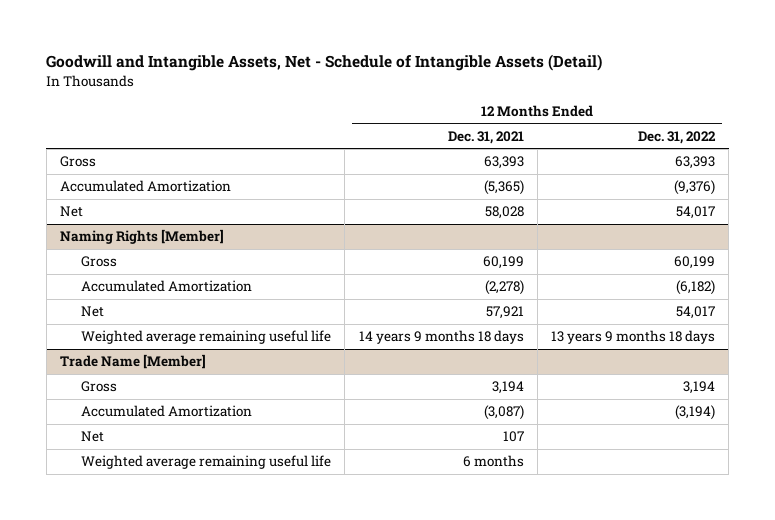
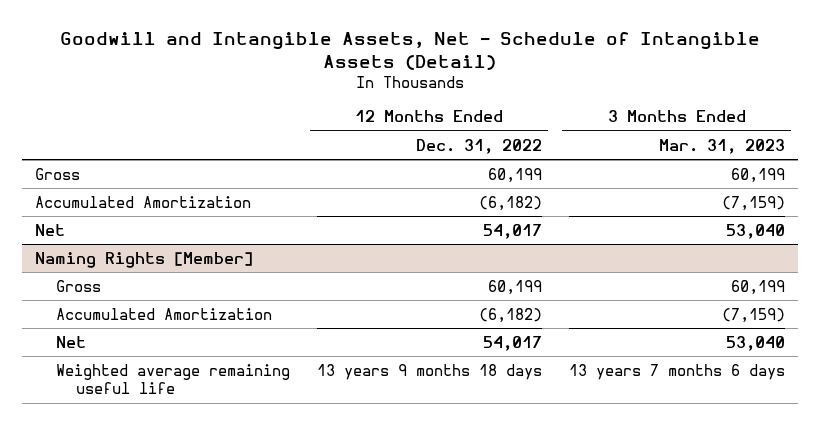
- | 12 Months Ended Dec. 31, 2021 | 12 Months Ended Dec. 31, 2022
+ | 12 Months Ended Dec. 31, 2022 | 3 Months Ended Mar. 31, 2023
- Gross | 63,393 | 63,393
- Accumulated Amortization | (5,365) | (9,376)
+ Gross | 60,199 | 60,199
+ Accumulated Amortization | (6,182) | (7,159)
- Trade Name [Member]
- Gross | 3,194 | 3,194
- Accumulated Amortization | (3,087) | (3,194)
- Net | 107 |
- Weighted average remaining useful life | 6 months |

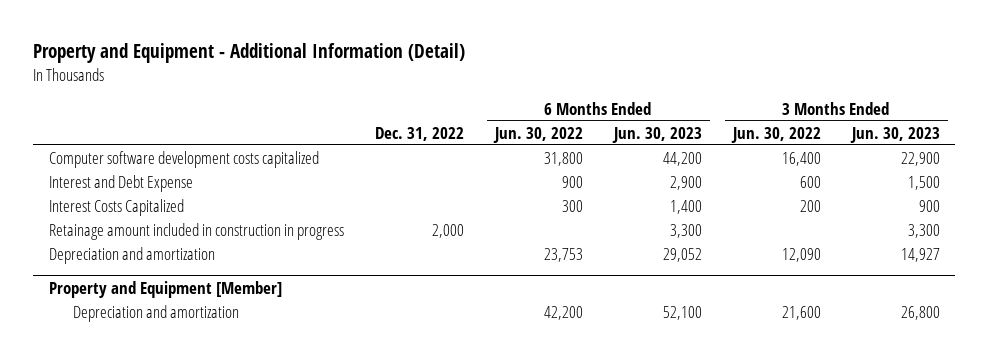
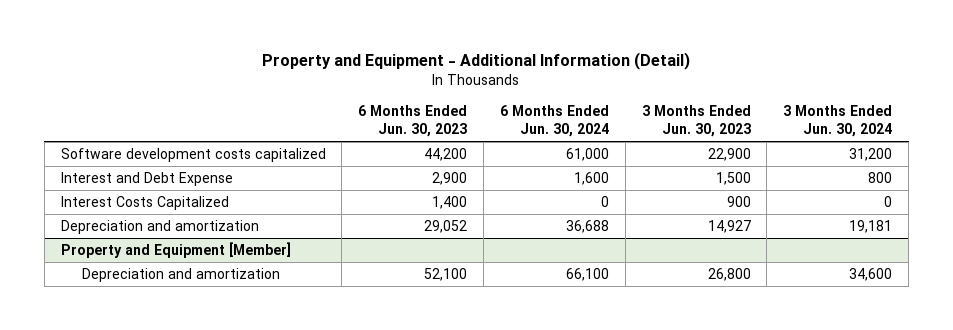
- | Dec. 31, 2022 | 6 Months Ended Jun. 30, 2022 | 6 Months Ended Jun. 30, 2023 | 3 Months Ended Jun. 30, 2022 | 3 Months Ended Jun. 30, 2023
+ | 6 Months Ended Jun. 30, 2023 | 6 Months Ended Jun. 30, 2024 | 3 Months Ended Jun. 30, 2023 | 3 Months Ended Jun. 30, 2024
- Computer software development costs capitalized | | 31,800 | 44,200 | 16,400 | 22,900
+ Software development costs capitalized | 44,200 | 61,000 | 22,900 | 31,200
- Retainage amount included in construction in progress | 2,000 | | 3,300 | | 3,300

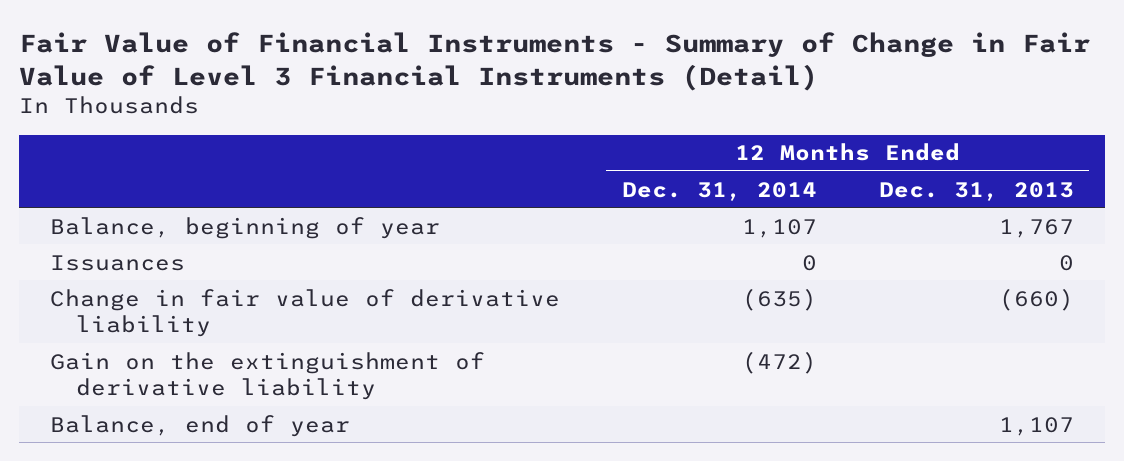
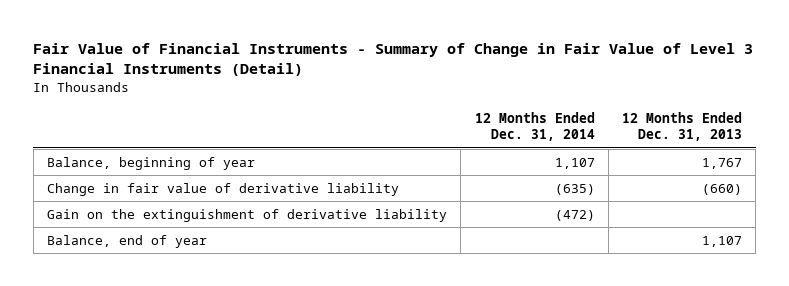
- Issuances | 0 | 0

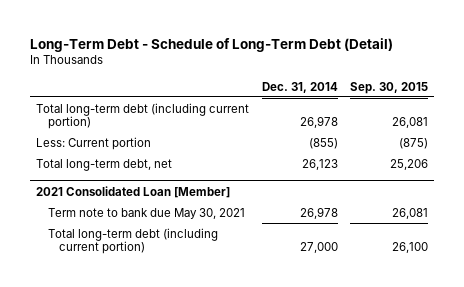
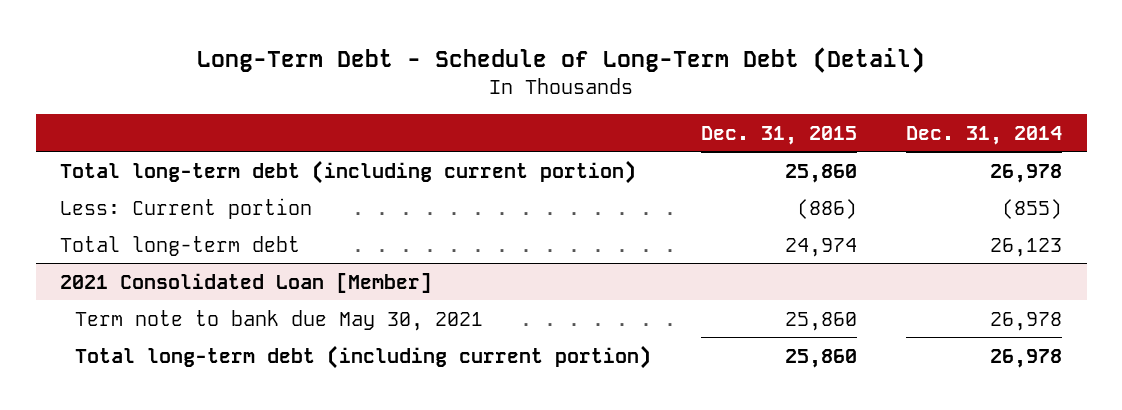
- | Dec. 31, 2014 | Sep. 30, 2015
+ | Dec. 31, 2015 | Dec. 31, 2014
- Total long-term debt, net | 26,123 | 25,206
+ Total long-term debt | 24,974 | 26,123
@ 2021 Consolidated Loan [Member]
- Total long-term debt (including current portion) | 27,000 | 26,100
+ Total long-term debt (including current portion) | 25,860 | 26,978

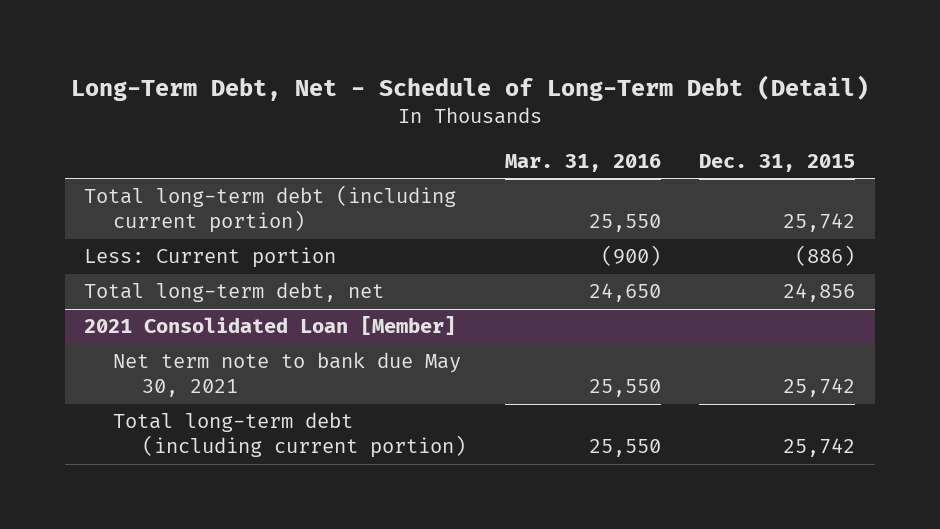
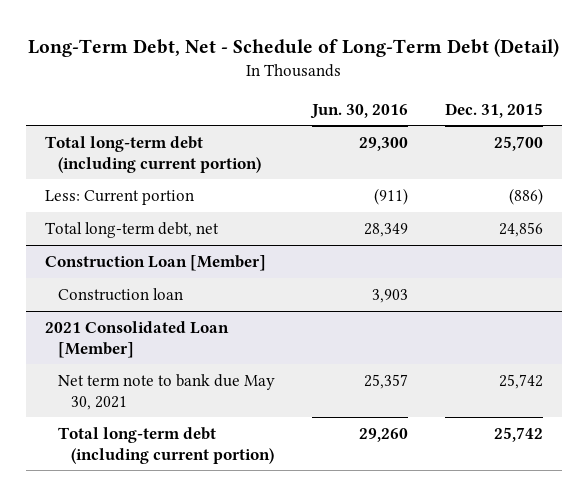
- | Mar. 31, 2016 | Dec. 31, 2015
+ | Jun. 30, 2016 | Dec. 31, 2015
- Total long-term debt (including current portion) | 25,550 | 25,742
+ Total long-term debt (including current portion) | 29,300 | 25,700
+ Construction Loan [Member]
+ Construction loan | 3,903 |

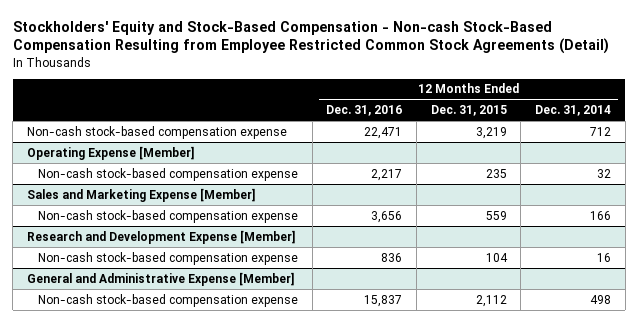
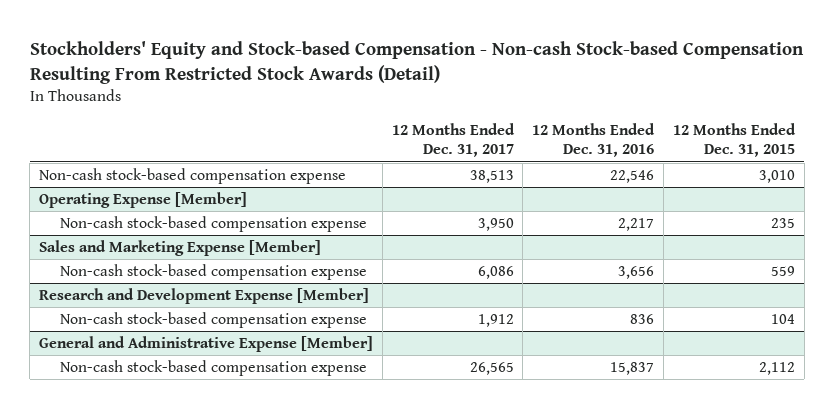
- Stockholders' Equity and Stock-Based Compensation - Non-cash Stock-Based Compensation Resulting from Employee Restricted Common Stock Agreements (Detail)
+ Stockholders' Equity and Stock-based Compensation - Non-cash Stock-based Compensation Resulting From Restricted Stock Awards (Detail)
- | 12 Months Ended Dec. 31, 2016 | 12 Months Ended Dec. 31, 2015 | 12 Months Ended Dec. 31, 2014
+ | 12 Months Ended Dec. 31, 2017 | 12 Months Ended Dec. 31, 2016 | 12 Months Ended Dec. 31, 2015
- Non-cash stock-based compensation expense | 22,471 | 3,219 | 712
+ Non-cash stock-based compensation expense | 38,513 | 22,546 | 3,010

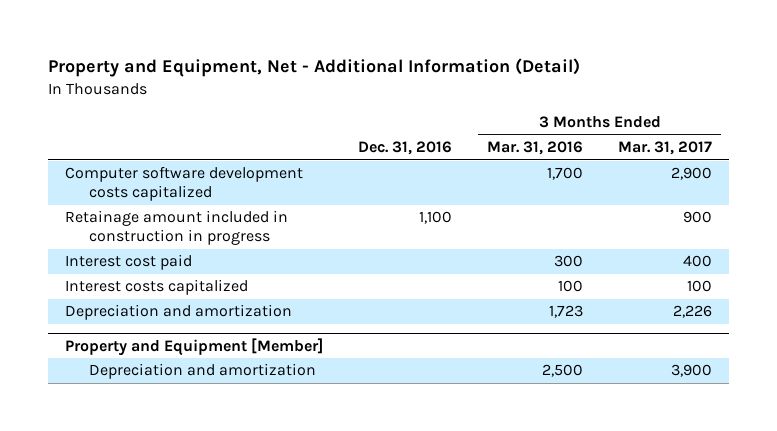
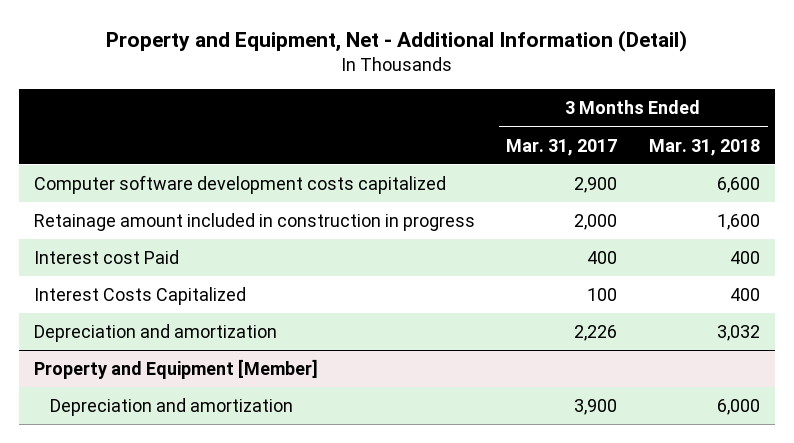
- | Dec. 31, 2016 | 3 Months Ended Mar. 31, 2016 | 3 Months Ended Mar. 31, 2017
+ | 3 Months Ended Mar. 31, 2017 | 3 Months Ended Mar. 31, 2018
- Retainage amount included in construction in progress | 1,100 | | 900
- Interest cost paid | | 300 | 400
- Interest costs capitalized | | 100 | 100
+ Retainage amount included in construction in progress | 2,000 | 1,600
+ Interest cost Paid | 400 | 400
+ Interest Costs Capitalized | 100 | 400

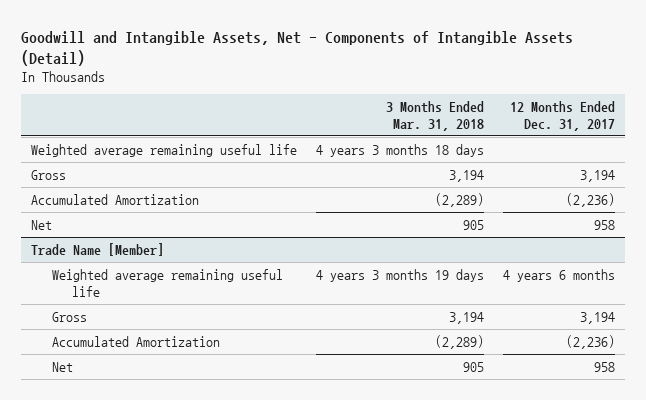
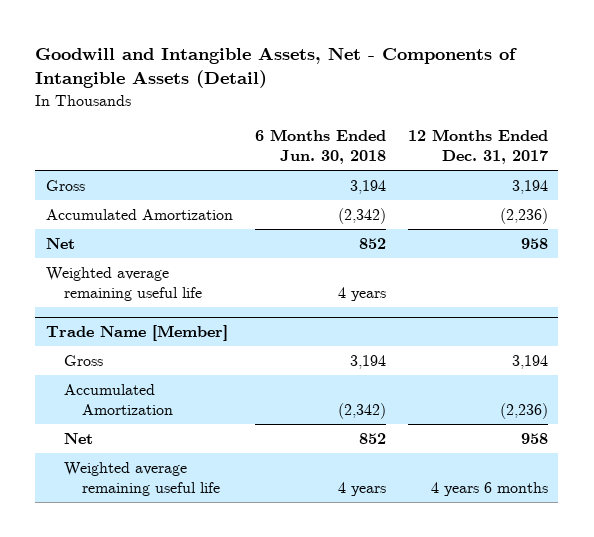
- | 3 Months Ended Mar. 31, 2018 | 12 Months Ended Dec. 31, 2017
+ | 6 Months Ended Jun. 30, 2018 | 12 Months Ended Dec. 31, 2017
moved down: Weighted average remaining useful life | 4 years |
@ Trade Name [Member]
moved down: Weighted average remaining useful life | 4 years | 4 years 6 months

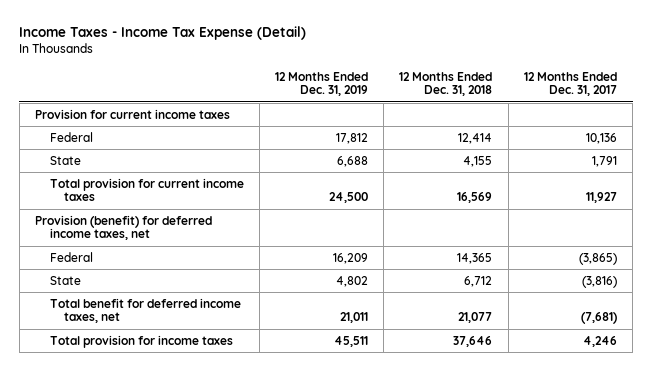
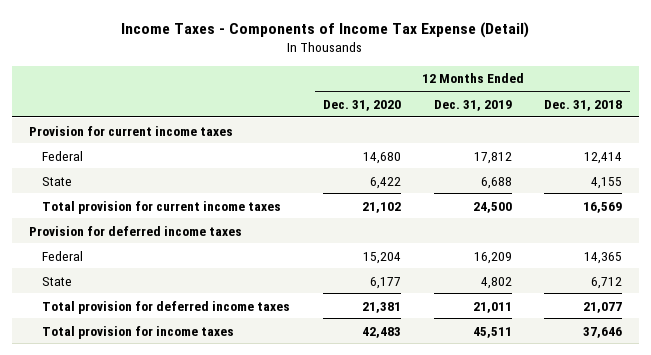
- Income Taxes - Income Tax Expense (Detail)
+ Income Taxes - Components of Income Tax Expense (Detail)
- | 12 Months Ended Dec. 31, 2019 | 12 Months Ended Dec. 31, 2018 | 12 Months Ended Dec. 31, 2017
+ | 12 Months Ended Dec. 31, 2020 | 12 Months Ended Dec. 31, 2019 | 12 Months Ended Dec. 31, 2018
- Provision (benefit) for deferred income taxes, net
+ Provision for deferred income taxes
- Total benefit for deferred income taxes, net | 21,011 | 21,077 | (7,681)
+ Total provision for deferred income taxes | 21,381 | 21,011 | 21,077

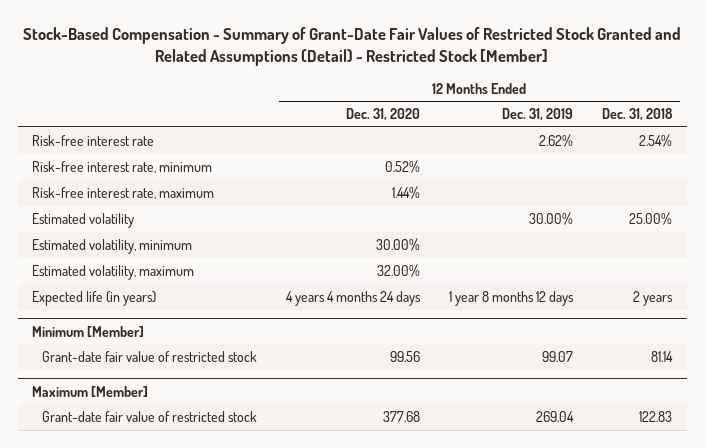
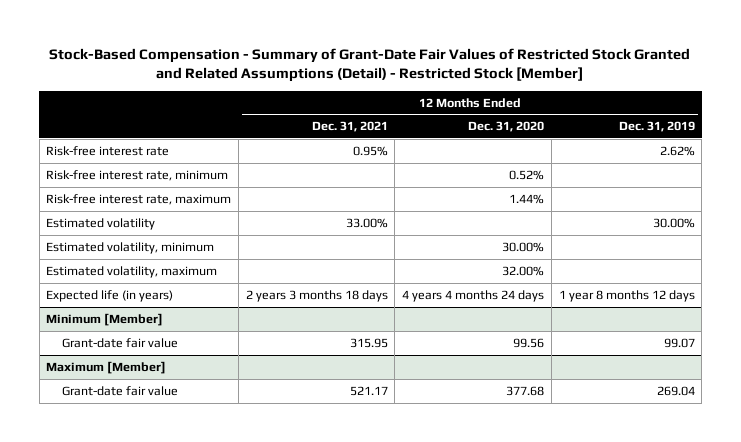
- | 12 Months Ended Dec. 31, 2020 | 12 Months Ended Dec. 31, 2019 | 12 Months Ended Dec. 31, 2018
+ | 12 Months Ended Dec. 31, 2021 | 12 Months Ended Dec. 31, 2020 | 12 Months Ended Dec. 31, 2019
@ Minimum [Member]
- Grant-date fair value of restricted stock | 99.56 | 99.07 | 81.14
+ Grant-date fair value | 315.95 | 99.56 | 99.07
@ Maximum [Member]
- Grant-date fair value of restricted stock | 377.68 | 269.04 | 122.83
+ Grant-date fair value | 521.17 | 377.68 | 269.04

